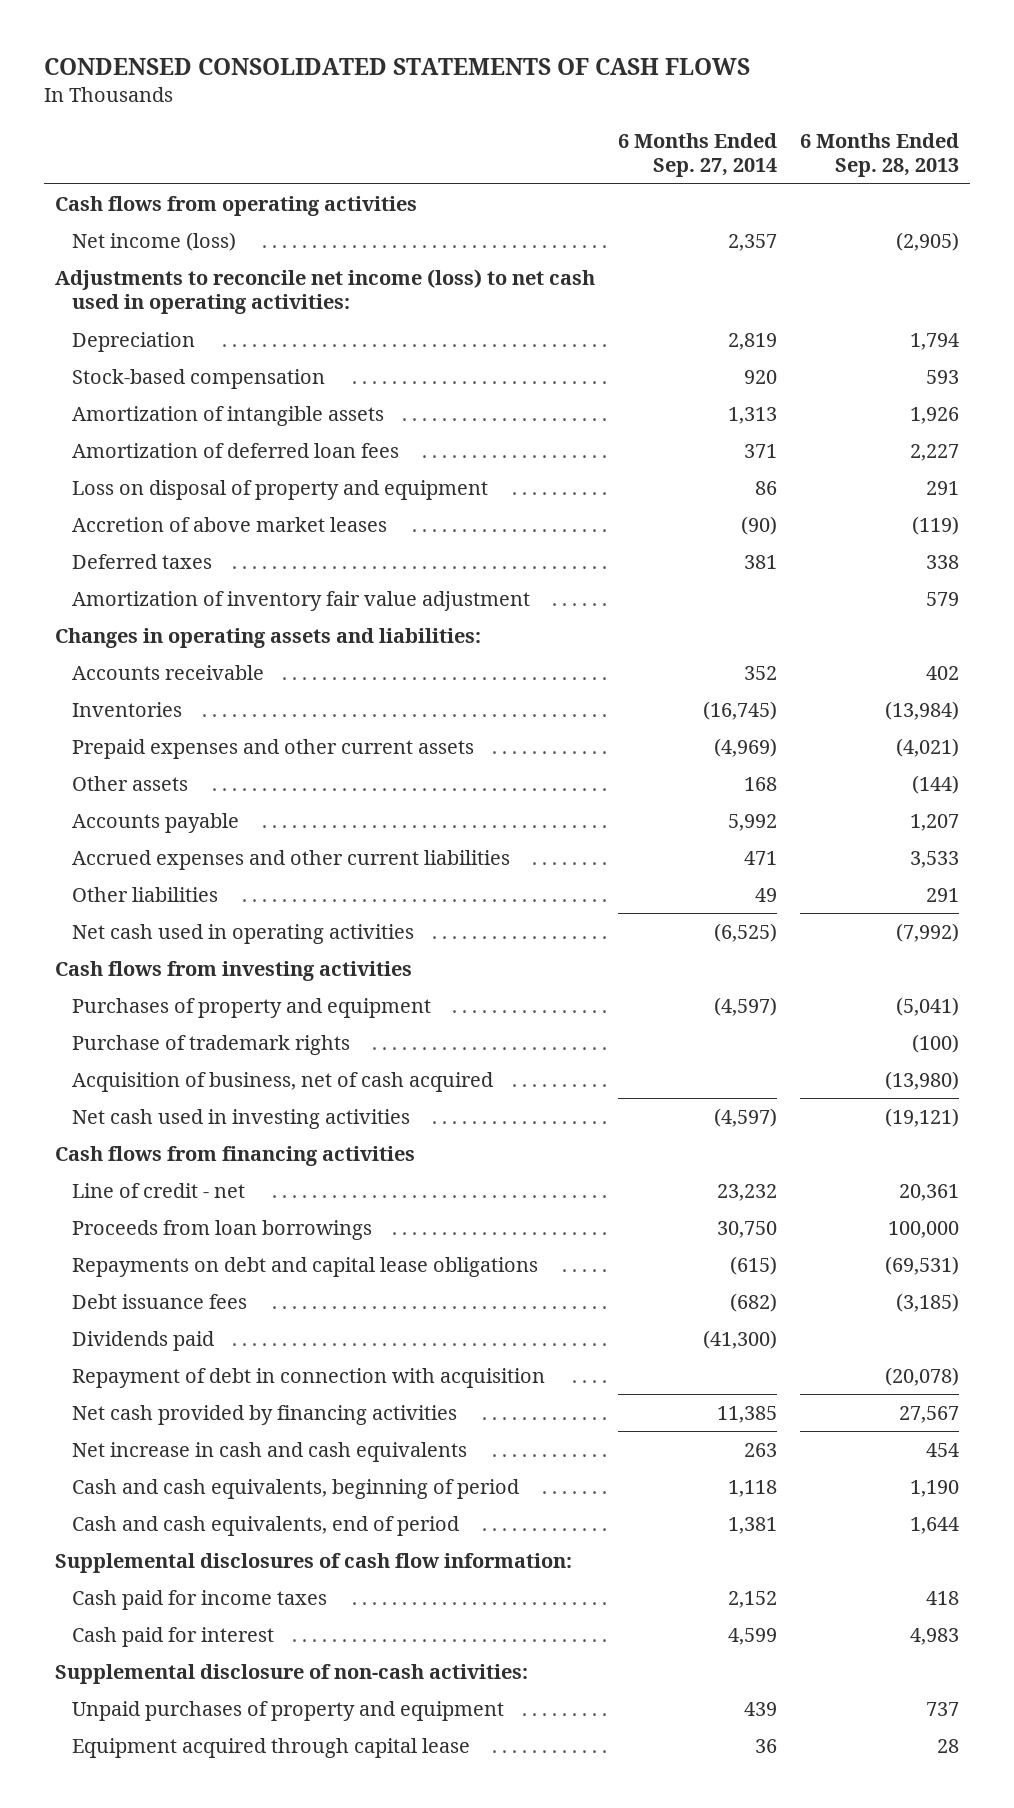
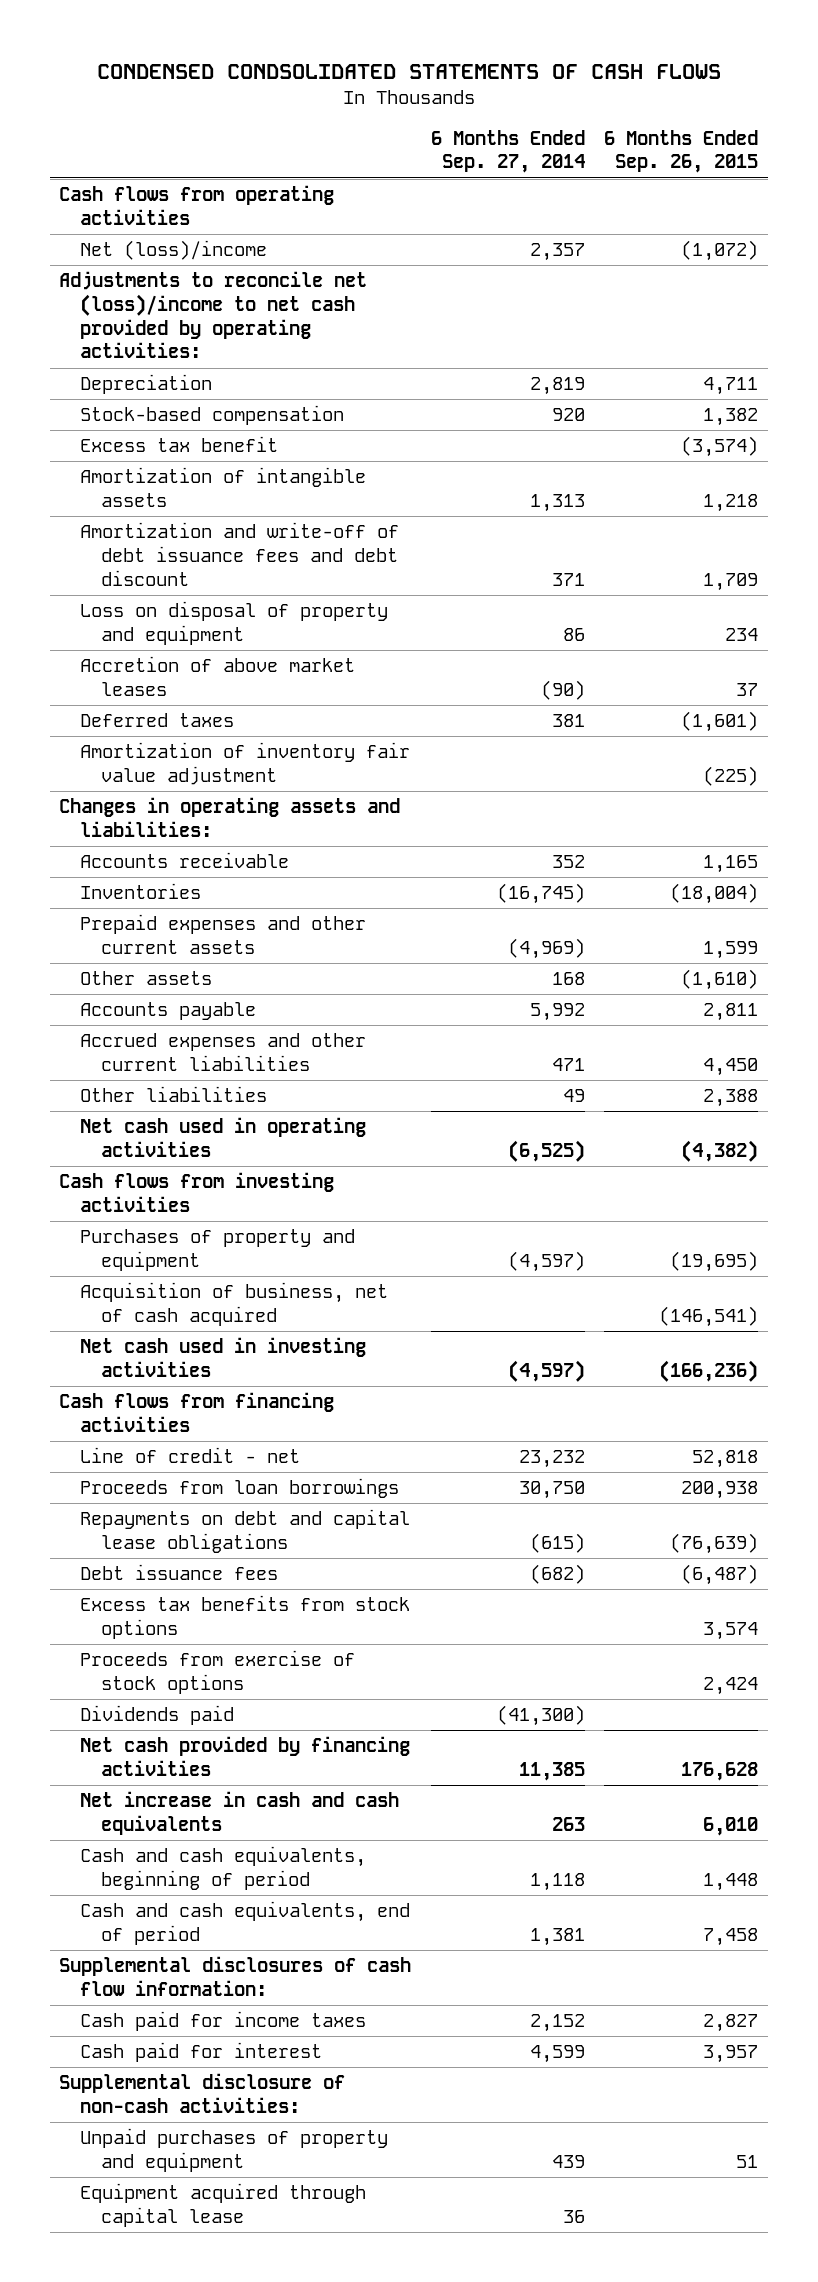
- CONDENSED CONSOLIDATED STATEMENTS OF CASH FLOWS
+ CONDENSED CONDSOLIDATED STATEMENTS OF CASH FLOWS
- | 6 Months Ended Sep. 27, 2014 | 6 Months Ended Sep. 28, 2013
+ | 6 Months Ended Sep. 27, 2014 | 6 Months Ended Sep. 26, 2015
- Net income (loss) | 2,357 | (2,905)
- Adjustments to reconcile net income (loss) to net cash used in operating activities:
+ Net (loss)/income | 2,357 | (1,072)
+ Adjustments to reconcile net (loss)/income to net cash provided by operating activities:
+ Excess tax benefit | | (3,574)
- Amortization of deferred loan fees | 371 | 2,227
+ Amortization and write-off of debt issuance fees and debt discount | 371 | 1,709
- Purchase of trademark rights | | (100)
+ Excess tax benefits from stock options | | 3,574
+ Proceeds from exercise of stock options | | 2,424
- Repayment of debt in connection with acquisition | | (20,078)

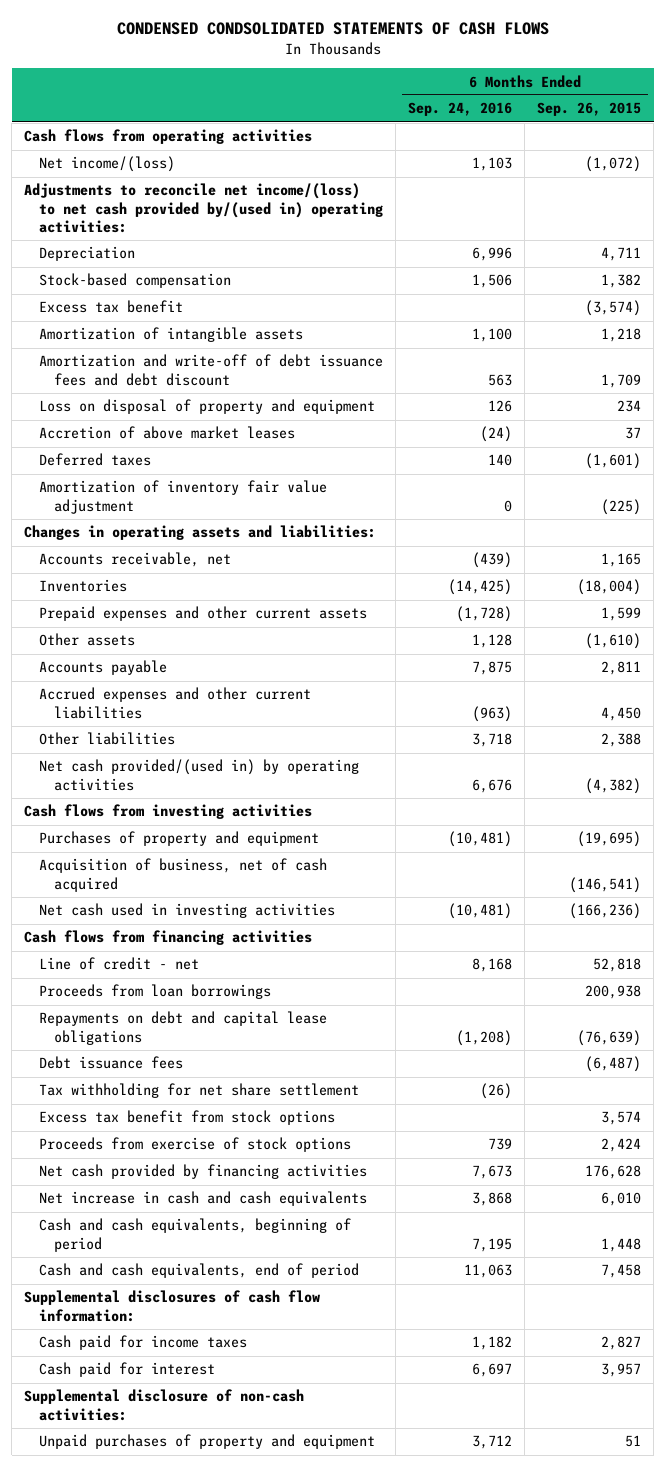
- | 6 Months Ended Sep. 27, 2014 | 6 Months Ended Sep. 26, 2015
+ | 6 Months Ended Sep. 24, 2016 | 6 Months Ended Sep. 26, 2015
- Net (loss)/income | 2,357 | (1,072)
- Adjustments to reconcile net (loss)/income to net cash provided by operating activities:
+ Net income/(loss) | 1,103 | (1,072)
+ Adjustments to reconcile net income/(loss) to net cash provided by/(used in) operating activities:
- Accounts receivable | 352 | 1,165
+ Accounts receivable, net | (439) | 1,165
- Net cash used in operating activities | (6,525) | (4,382)
+ Net cash provided/(used in) by operating activities | 6,676 | (4,382)
- Excess tax benefits from stock options | | 3,574
+ Tax withholding for net share settlement | (26) |
+ Excess tax benefit from stock options | | 3,574
- Dividends paid | (41,300) |
- Equipment acquired through capital lease | 36 |

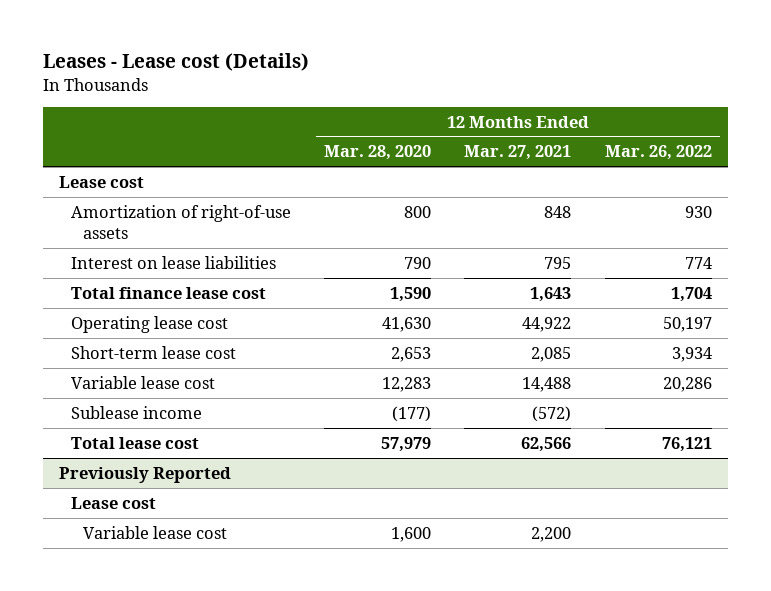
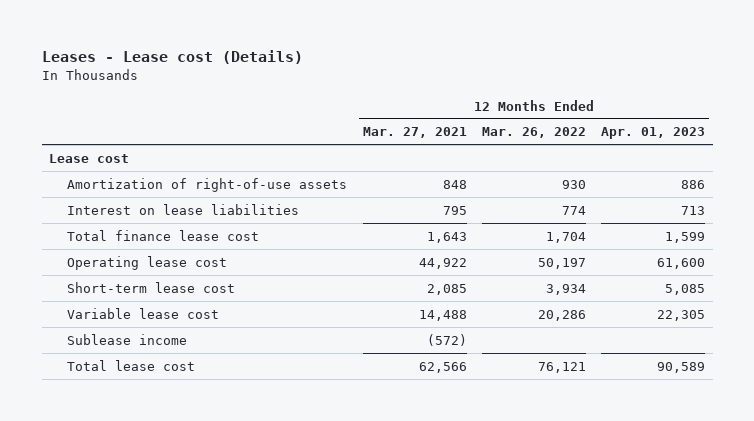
- | 12 Months Ended Mar. 28, 2020 | 12 Months Ended Mar. 27, 2021 | 12 Months Ended Mar. 26, 2022
+ | 12 Months Ended Mar. 27, 2021 | 12 Months Ended Mar. 26, 2022 | 12 Months Ended Apr. 01, 2023
- Previously Reported
- Lease cost
- Variable lease cost | 1,600 | 2,200 |

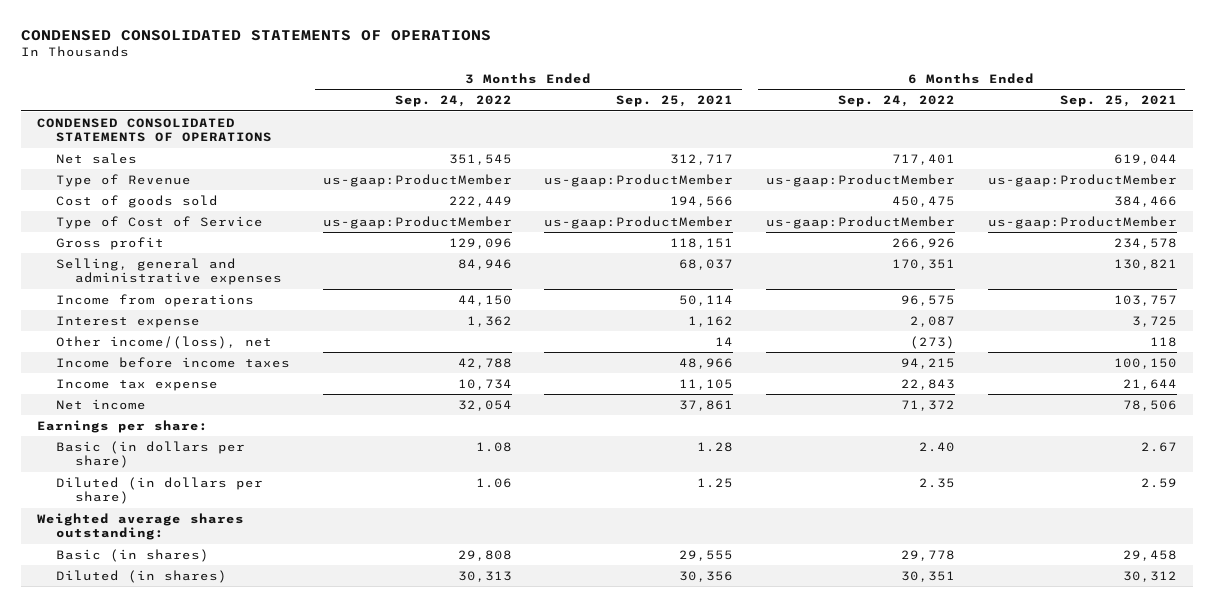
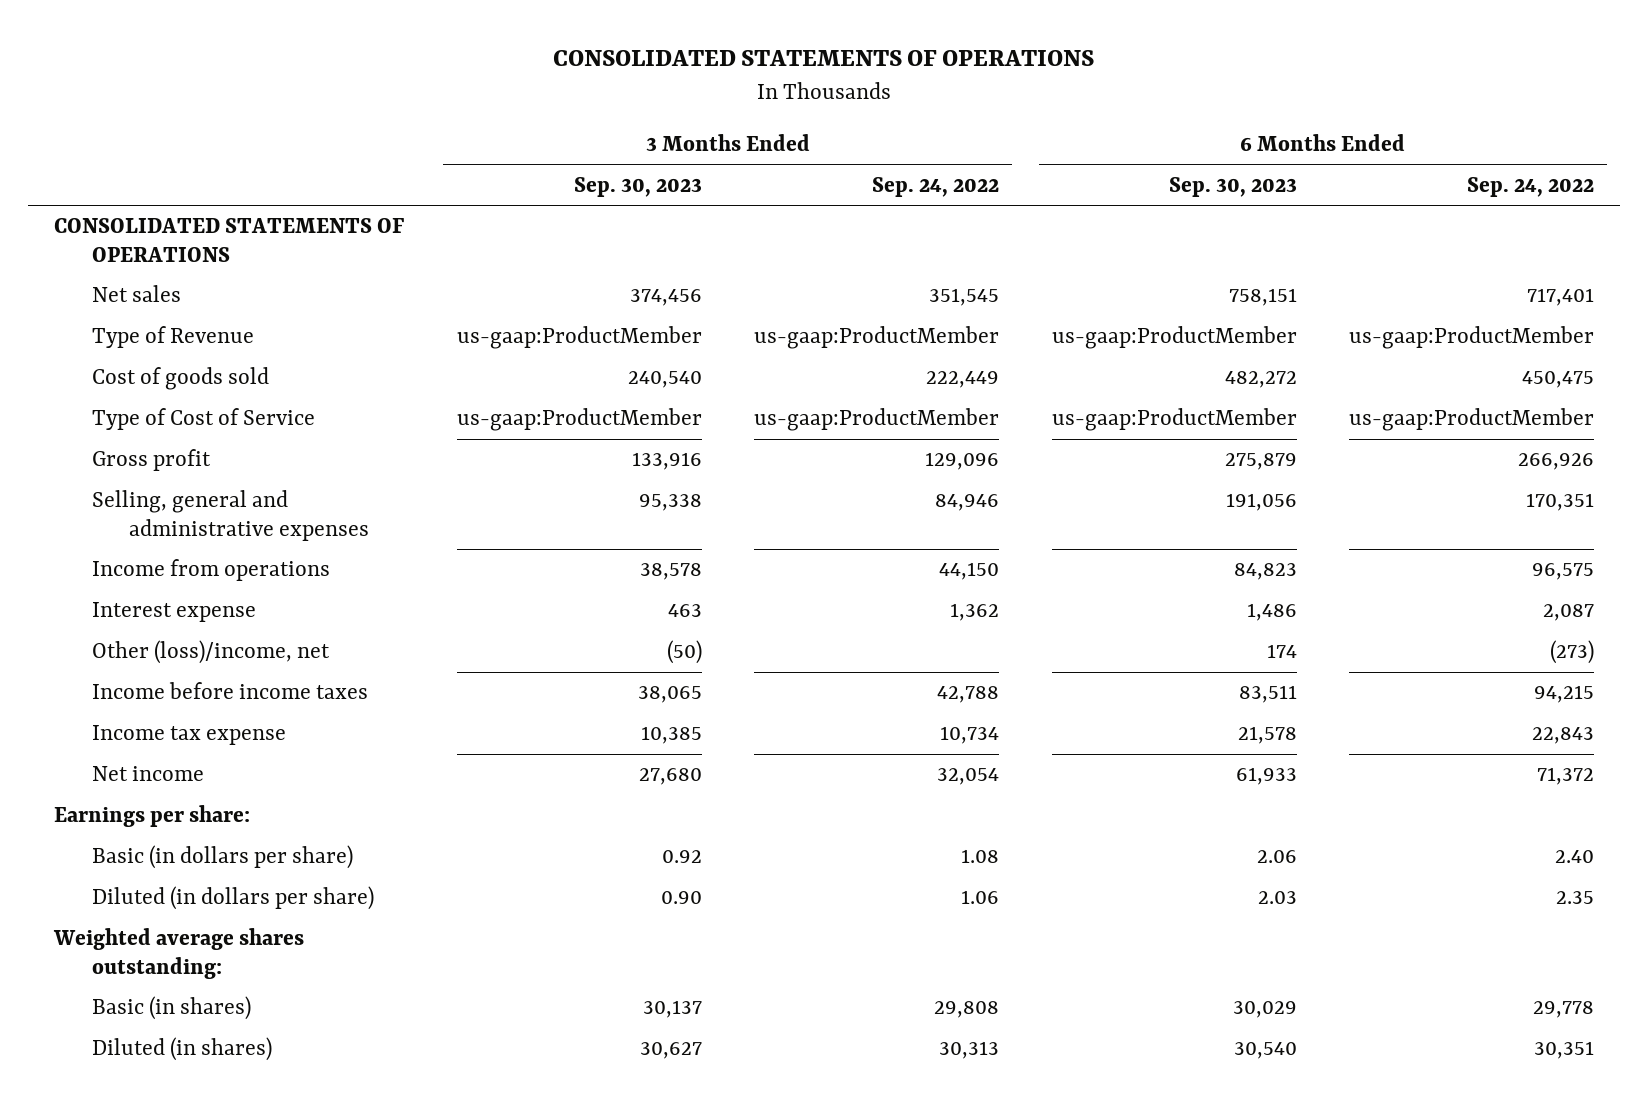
- CONDENSED CONSOLIDATED STATEMENTS OF OPERATIONS
+ CONSOLIDATED STATEMENTS OF OPERATIONS
- | 3 Months Ended Sep. 24, 2022 | 3 Months Ended Sep. 25, 2021 | 6 Months Ended Sep. 24, 2022 | 6 Months Ended Sep. 25, 2021
+ | 3 Months Ended Sep. 30, 2023 | 3 Months Ended Sep. 24, 2022 | 6 Months Ended Sep. 30, 2023 | 6 Months Ended Sep. 24, 2022
- CONDENSED CONSOLIDATED STATEMENTS OF OPERATIONS
+ CONSOLIDATED STATEMENTS OF OPERATIONS
- Other income/(loss), net | | 14 | (273) | 118
+ Other (loss)/income, net | (50) | | 174 | (273)

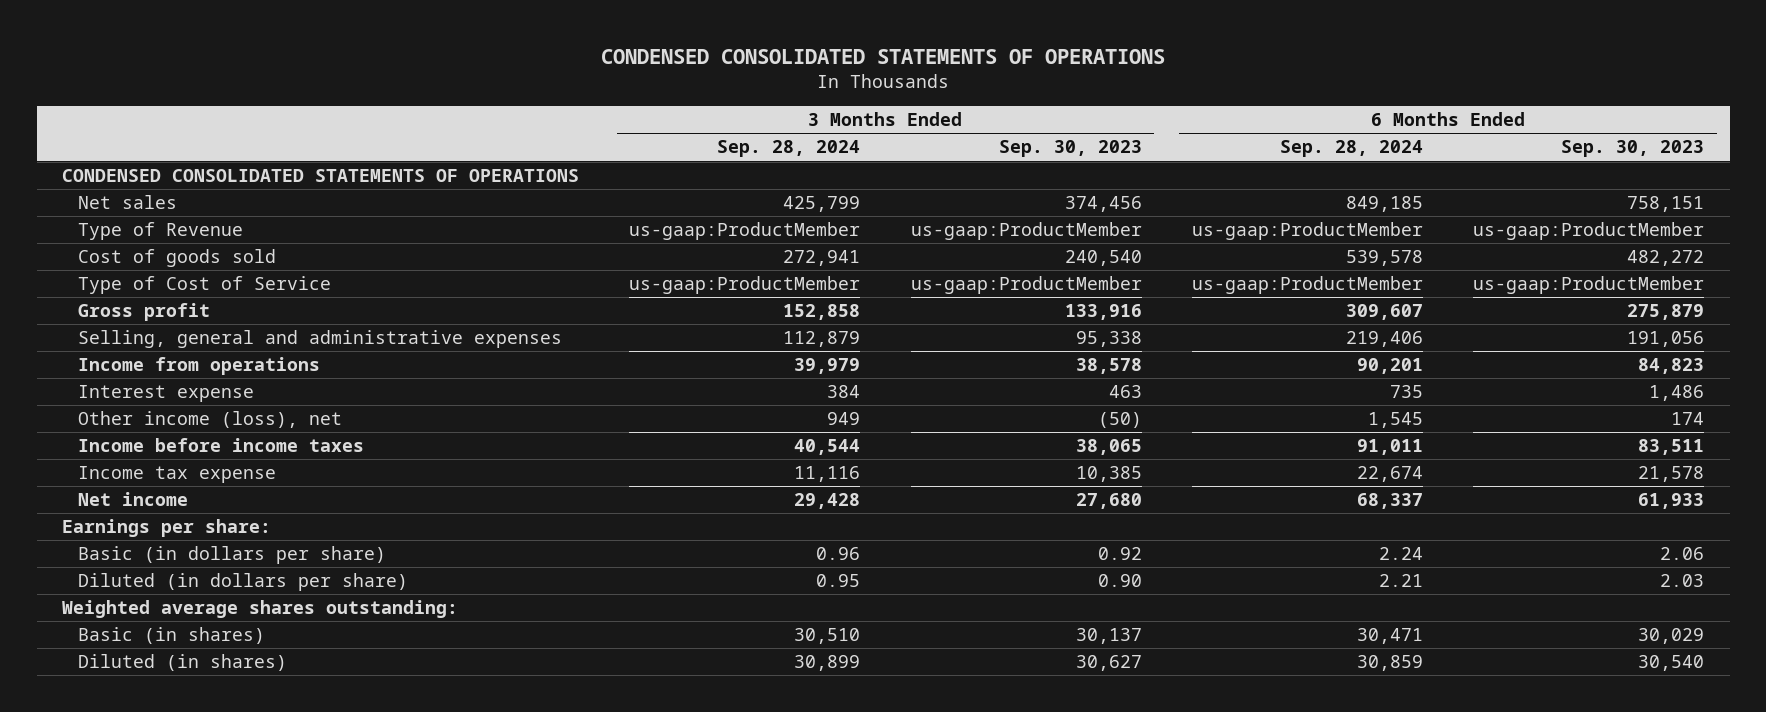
- CONSOLIDATED STATEMENTS OF OPERATIONS
+ CONDENSED CONSOLIDATED STATEMENTS OF OPERATIONS
- | 3 Months Ended Sep. 30, 2023 | 3 Months Ended Sep. 24, 2022 | 6 Months Ended Sep. 30, 2023 | 6 Months Ended Sep. 24, 2022
+ | 3 Months Ended Sep. 28, 2024 | 3 Months Ended Sep. 30, 2023 | 6 Months Ended Sep. 28, 2024 | 6 Months Ended Sep. 30, 2023
- CONSOLIDATED STATEMENTS OF OPERATIONS
+ CONDENSED CONSOLIDATED STATEMENTS OF OPERATIONS
- Other (loss)/income, net | (50) | | 174 | (273)
+ Other income (loss), net | 949 | (50) | 1,545 | 174

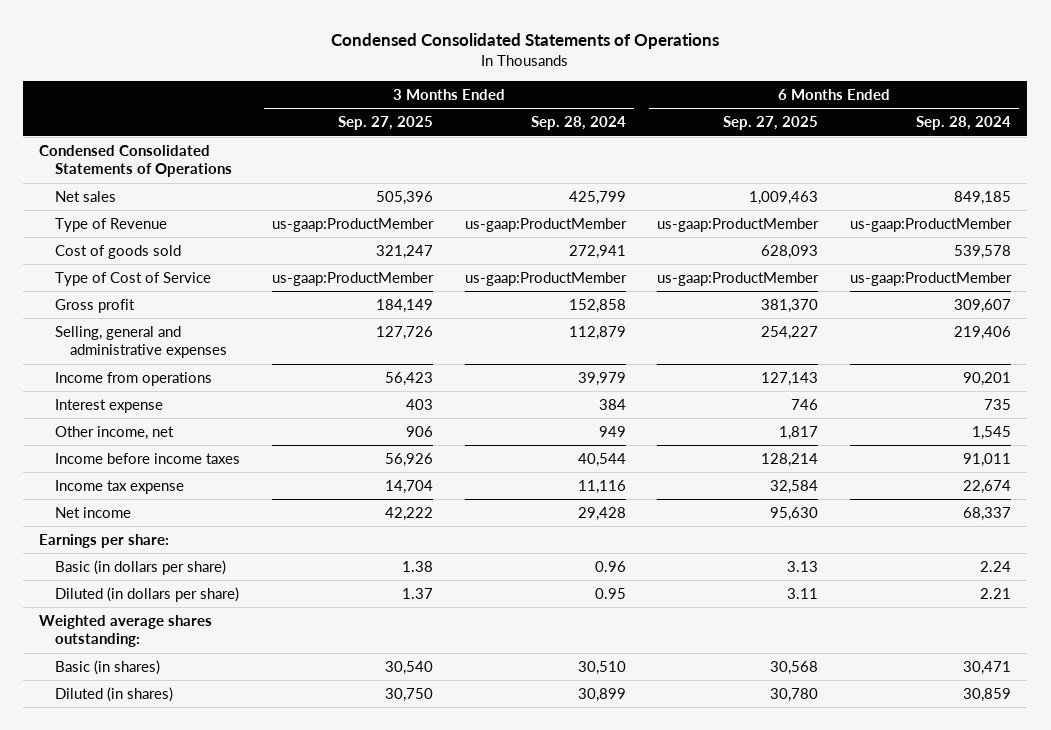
- CONDENSED CONSOLIDATED STATEMENTS OF OPERATIONS
+ Condensed Consolidated Statements of Operations
- | 3 Months Ended Sep. 28, 2024 | 3 Months Ended Sep. 30, 2023 | 6 Months Ended Sep. 28, 2024 | 6 Months Ended Sep. 30, 2023
+ | 3 Months Ended Sep. 27, 2025 | 3 Months Ended Sep. 28, 2024 | 6 Months Ended Sep. 27, 2025 | 6 Months Ended Sep. 28, 2024
- CONDENSED CONSOLIDATED STATEMENTS OF OPERATIONS
+ Condensed Consolidated Statements of Operations
- Other income (loss), net | 949 | (50) | 1,545 | 174
+ Other income, net | 906 | 949 | 1,817 | 1,545

